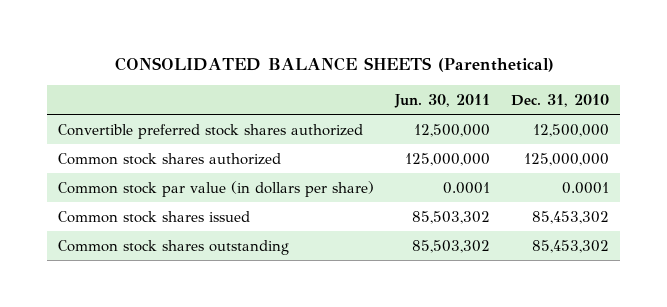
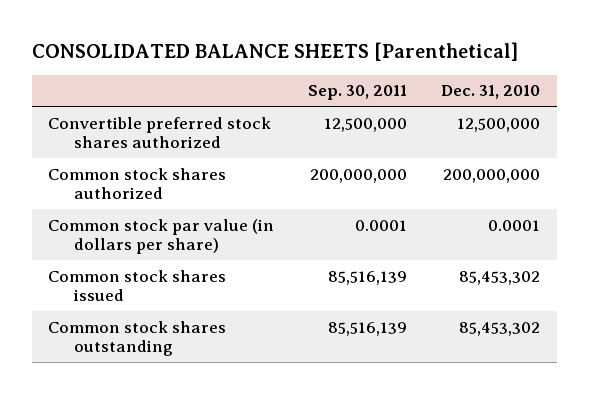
- CONSOLIDATED BALANCE SHEETS (Parenthetical)
+ CONSOLIDATED BALANCE SHEETS [Parenthetical]
- | Jun. 30, 2011 | Dec. 31, 2010
+ | Sep. 30, 2011 | Dec. 31, 2010
- Common stock shares authorized | 125,000,000 | 125,000,000
+ Common stock shares authorized | 200,000,000 | 200,000,000

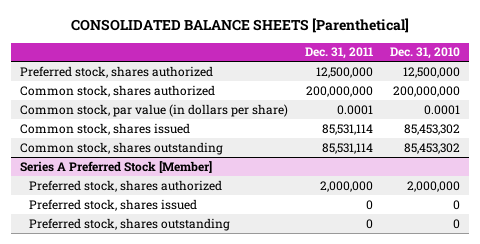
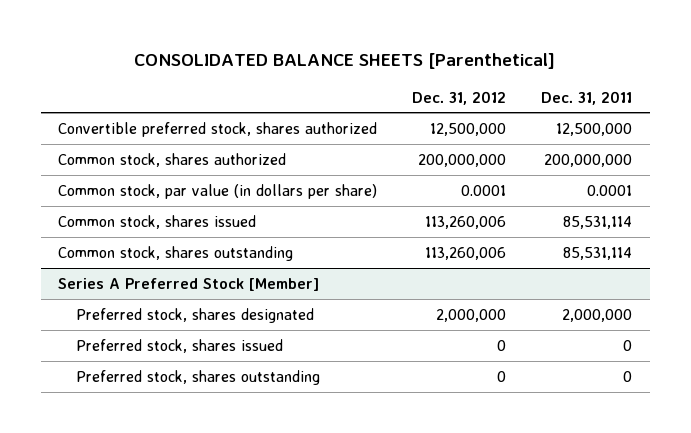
- | Dec. 31, 2011 | Dec. 31, 2010
+ | Dec. 31, 2012 | Dec. 31, 2011
- Preferred stock, shares authorized | 12,500,000 | 12,500,000
+ Convertible preferred stock, shares authorized | 12,500,000 | 12,500,000
@ Series A Preferred Stock [Member]
- Preferred stock, shares authorized | 2,000,000 | 2,000,000
+ Preferred stock, shares designated | 2,000,000 | 2,000,000

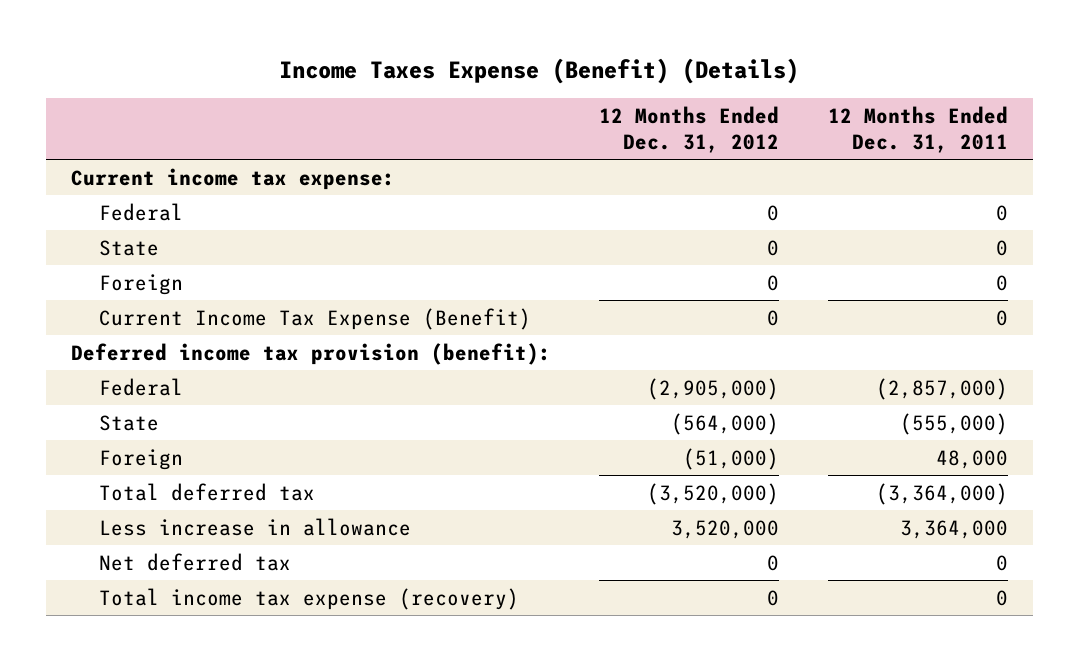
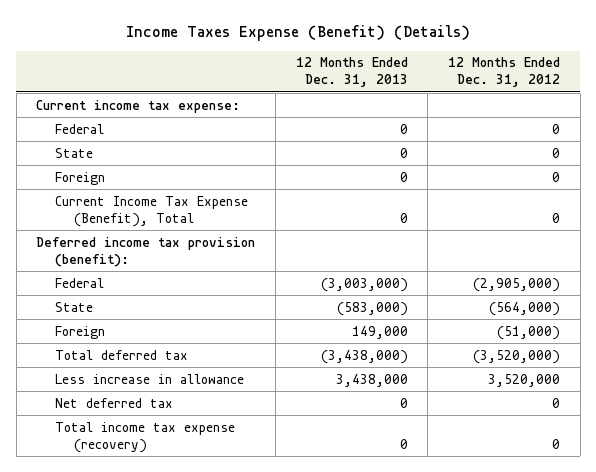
- | 12 Months Ended Dec. 31, 2012 | 12 Months Ended Dec. 31, 2011
+ | 12 Months Ended Dec. 31, 2013 | 12 Months Ended Dec. 31, 2012
- Current Income Tax Expense (Benefit) | 0 | 0
+ Current Income Tax Expense (Benefit), Total | 0 | 0

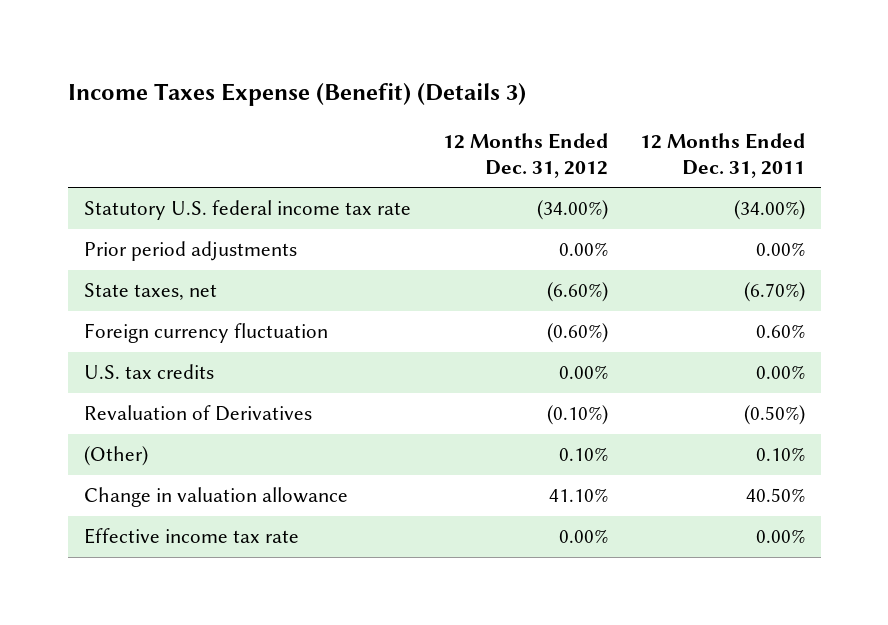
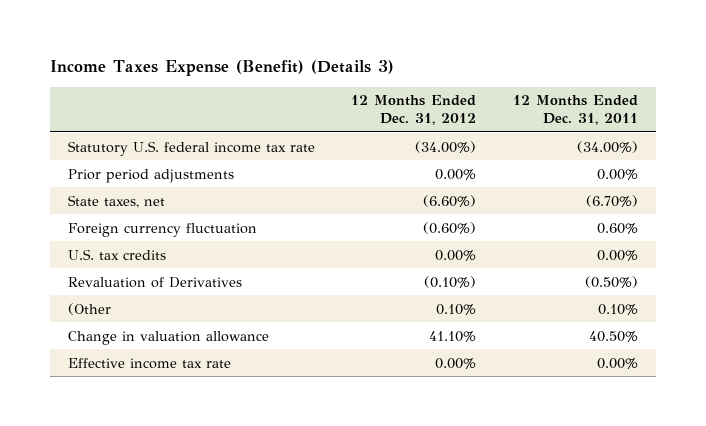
- (Other) | 0.10% | 0.10%
+ (Other | 0.10% | 0.10%

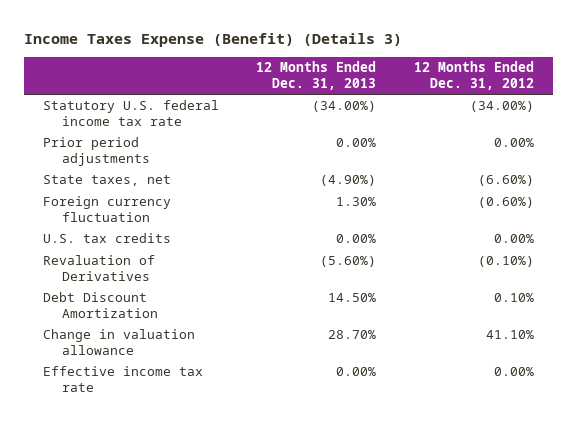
- | 12 Months Ended Dec. 31, 2012 | 12 Months Ended Dec. 31, 2011
+ | 12 Months Ended Dec. 31, 2013 | 12 Months Ended Dec. 31, 2012
- (Other | 0.10% | 0.10%
+ Debt Discount Amortization | 14.50% | 0.10%

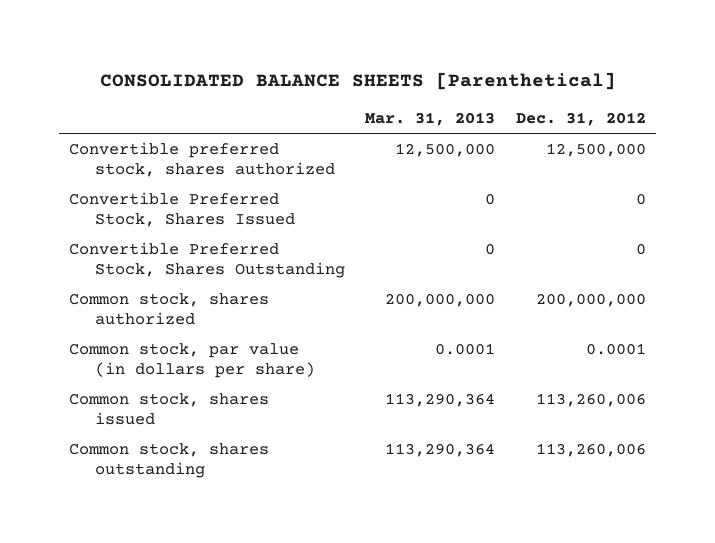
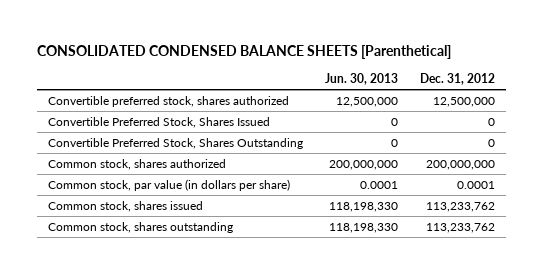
- CONSOLIDATED BALANCE SHEETS [Parenthetical]
+ CONSOLIDATED CONDENSED BALANCE SHEETS [Parenthetical]
- | Mar. 31, 2013 | Dec. 31, 2012
+ | Jun. 30, 2013 | Dec. 31, 2012
- Common stock, shares issued | 113,290,364 | 113,260,006
- Common stock, shares outstanding | 113,290,364 | 113,260,006
+ Common stock, shares issued | 118,198,330 | 113,233,762
+ Common stock, shares outstanding | 118,198,330 | 113,233,762

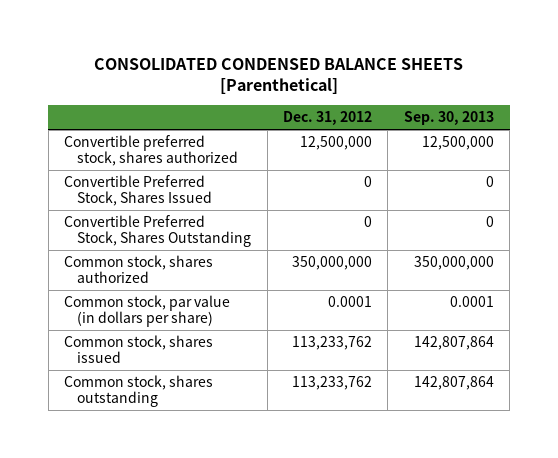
- | Jun. 30, 2013 | Dec. 31, 2012
+ | Dec. 31, 2012 | Sep. 30, 2013
- Common stock, shares authorized | 200,000,000 | 200,000,000
+ Common stock, shares authorized | 350,000,000 | 350,000,000

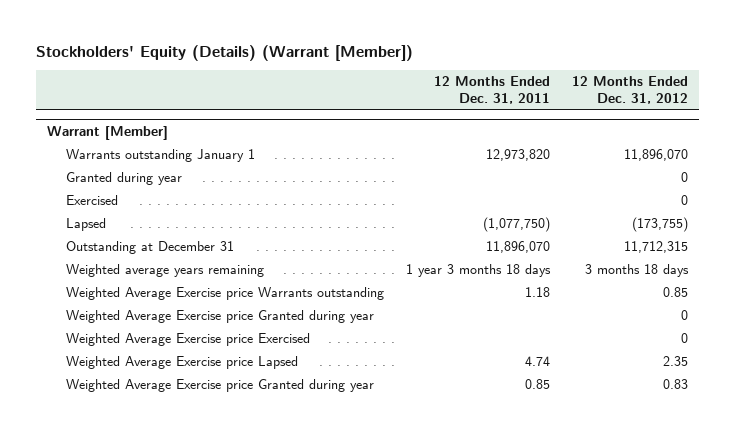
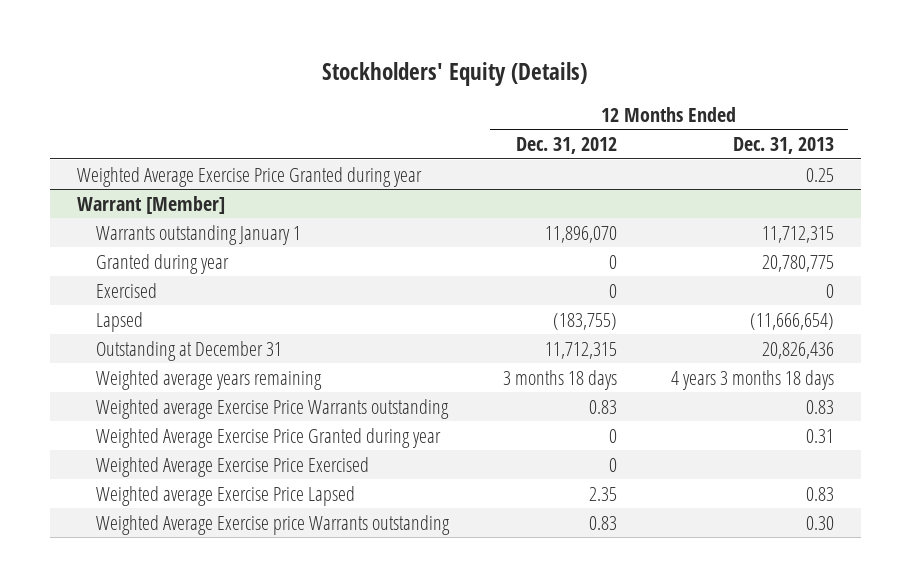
- Stockholders' Equity (Details) (Warrant [Member])
+ Stockholders' Equity (Details)
- | 12 Months Ended Dec. 31, 2011 | 12 Months Ended Dec. 31, 2012
+ | 12 Months Ended Dec. 31, 2012 | 12 Months Ended Dec. 31, 2013
+ Weighted Average Exercise Price Granted during year | | 0.25
@ Warrant [Member]
- Lapsed | (1,077,750) | (173,755)
+ Lapsed | (183,755) | (11,666,654)
- Weighted Average Exercise price Warrants outstanding | 1.18 | 0.85
- Weighted Average Exercise price Granted during year | | 0
- Weighted Average Exercise price Exercised | | 0
- Weighted Average Exercise price Lapsed | 4.74 | 2.35
- Weighted Average Exercise price Granted during year | 0.85 | 0.83
+ Weighted average Exercise Price Warrants outstanding | 0.83 | 0.83
+ Weighted Average Exercise Price Granted during year | 0 | 0.31
+ Weighted Average Exercise Price Exercised | 0 |
+ Weighted average Exercise Price Lapsed | 2.35 | 0.83
+ Weighted Average Exercise price Warrants outstanding | 0.83 | 0.30

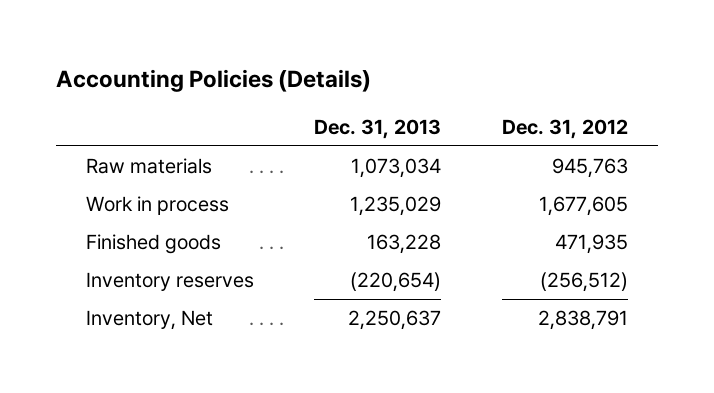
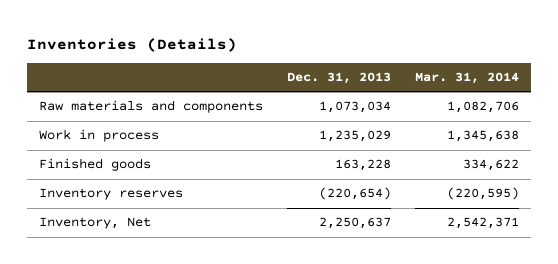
- Accounting Policies (Details)
+ Inventories (Details)
- | Dec. 31, 2013 | Dec. 31, 2012
+ | Dec. 31, 2013 | Mar. 31, 2014
- Raw materials | 1,073,034 | 945,763
+ Raw materials and components | 1,073,034 | 1,082,706

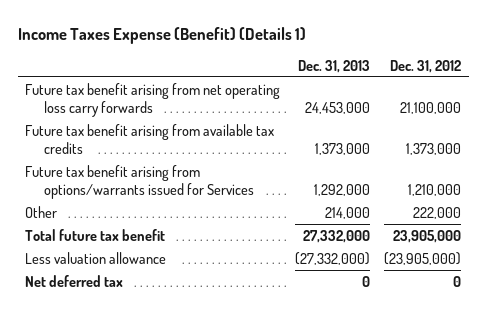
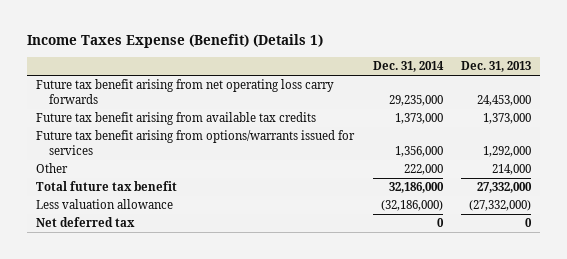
- | Dec. 31, 2013 | Dec. 31, 2012
+ | Dec. 31, 2014 | Dec. 31, 2013
- Future tax benefit arising from options/warrants issued for Services | 1,292,000 | 1,210,000
+ Future tax benefit arising from options/warrants issued for services | 1,356,000 | 1,292,000

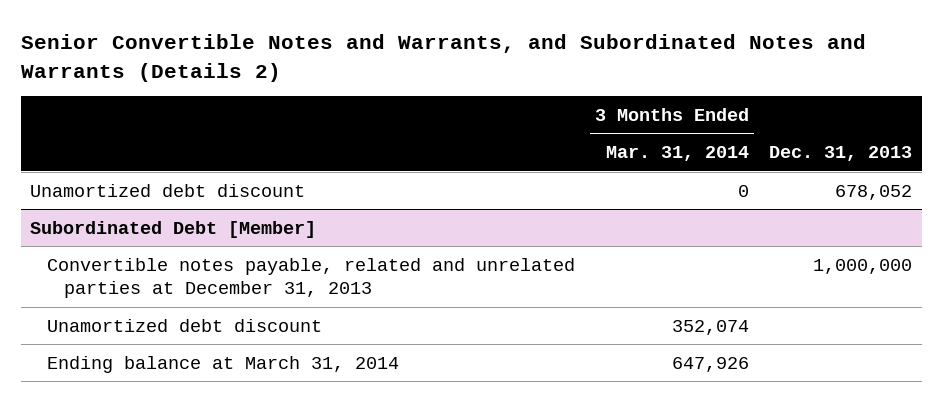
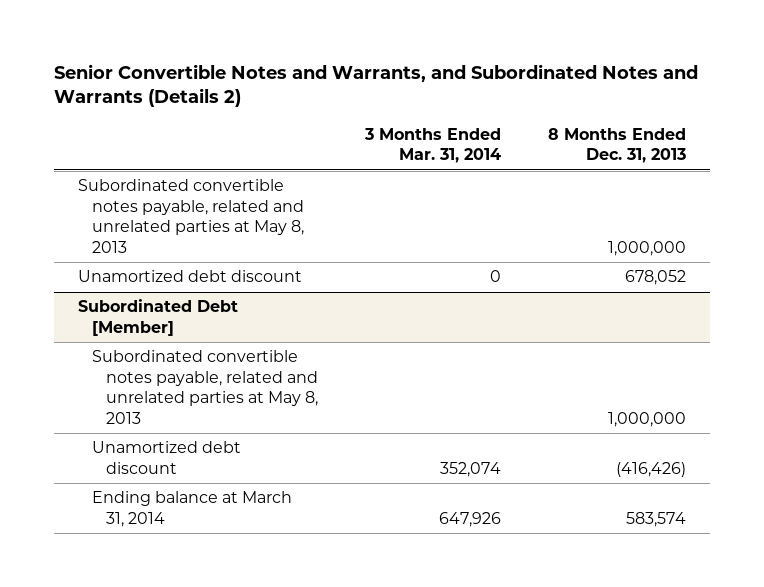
- | 3 Months Ended Mar. 31, 2014 | Dec. 31, 2013
+ | 3 Months Ended Mar. 31, 2014 | 8 Months Ended Dec. 31, 2013
+ Subordinated convertible notes payable, related and unrelated parties at May 8, 2013 | | 1,000,000
@ Subordinated Debt [Member]
- Convertible notes payable, related and unrelated parties at December 31, 2013 | | 1,000,000
+ Subordinated convertible notes payable, related and unrelated parties at May 8, 2013 | | 1,000,000

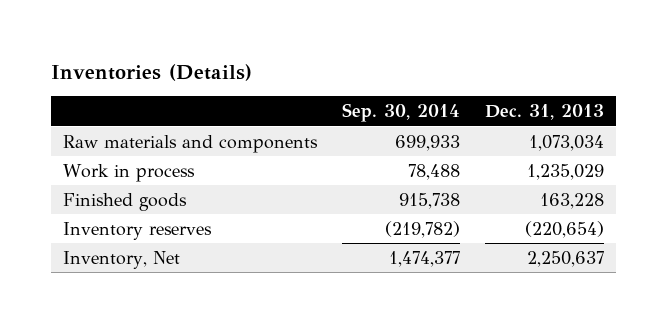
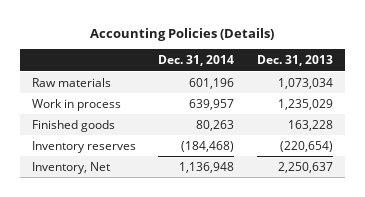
- Inventories (Details)
+ Accounting Policies (Details)
- | Sep. 30, 2014 | Dec. 31, 2013
+ | Dec. 31, 2014 | Dec. 31, 2013
- Raw materials and components | 699,933 | 1,073,034
+ Raw materials | 601,196 | 1,073,034

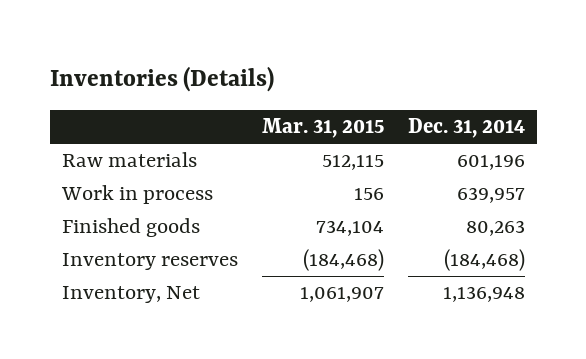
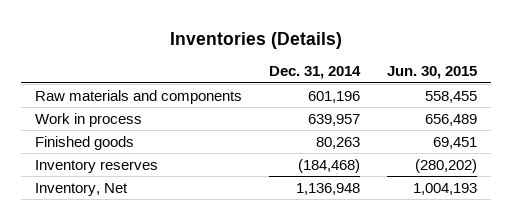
- | Mar. 31, 2015 | Dec. 31, 2014
+ | Dec. 31, 2014 | Jun. 30, 2015
- Raw materials | 512,115 | 601,196
+ Raw materials and components | 601,196 | 558,455

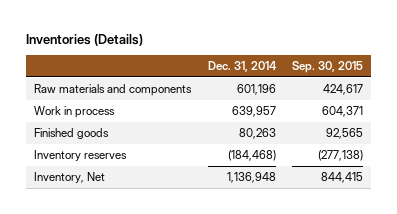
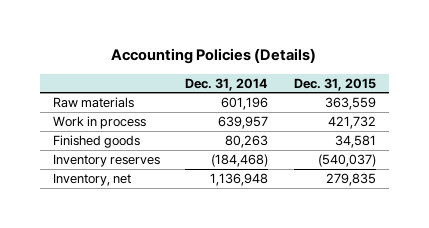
- Inventories (Details)
+ Accounting Policies (Details)
- | Dec. 31, 2014 | Sep. 30, 2015
+ | Dec. 31, 2014 | Dec. 31, 2015
- Raw materials and components | 601,196 | 424,617
+ Raw materials | 601,196 | 363,559
- Inventory, Net | 1,136,948 | 844,415
+ Inventory, net | 1,136,948 | 279,835

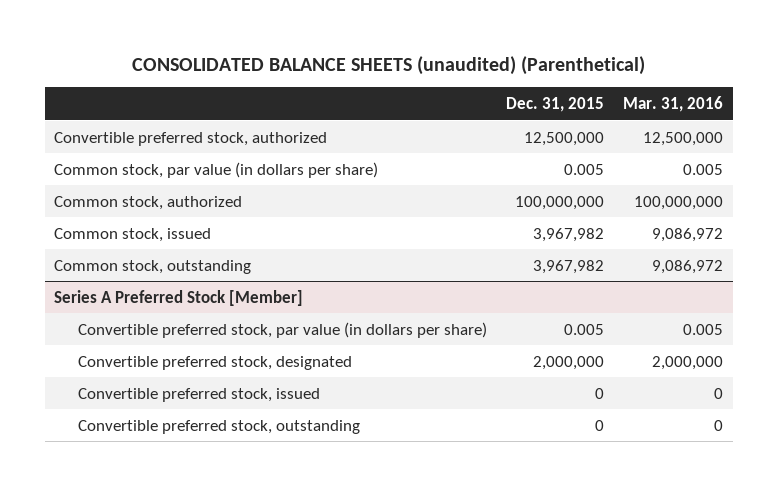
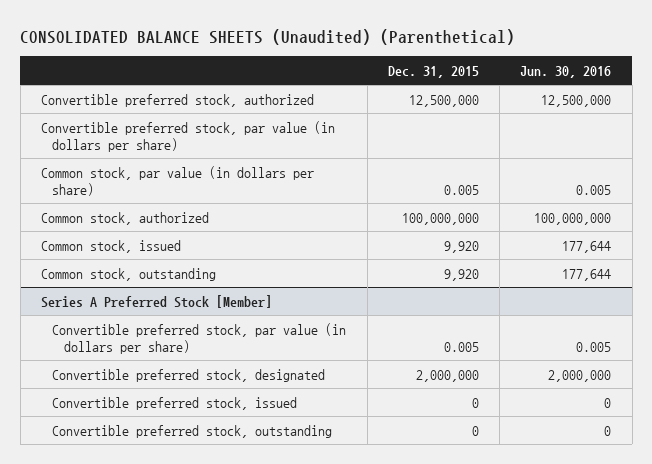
- CONSOLIDATED BALANCE SHEETS (unaudited) (Parenthetical)
+ CONSOLIDATED BALANCE SHEETS (Unaudited) (Parenthetical)
- | Dec. 31, 2015 | Mar. 31, 2016
+ | Dec. 31, 2015 | Jun. 30, 2016
+ Convertible preferred stock, par value (in dollars per share)
- Common stock, issued | 3,967,982 | 9,086,972
- Common stock, outstanding | 3,967,982 | 9,086,972
+ Common stock, issued | 9,920 | 177,644
+ Common stock, outstanding | 9,920 | 177,644

